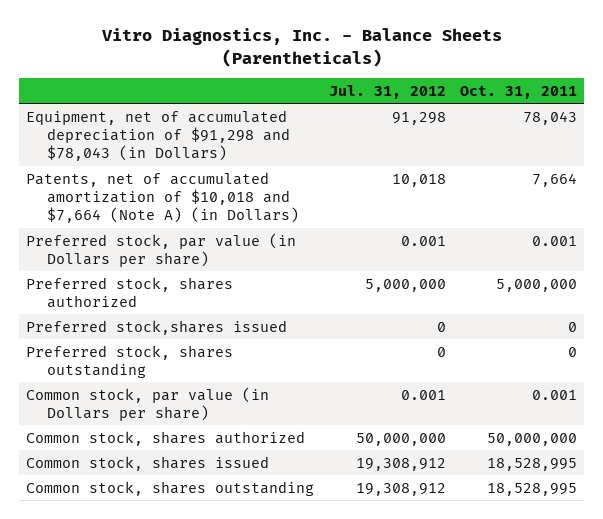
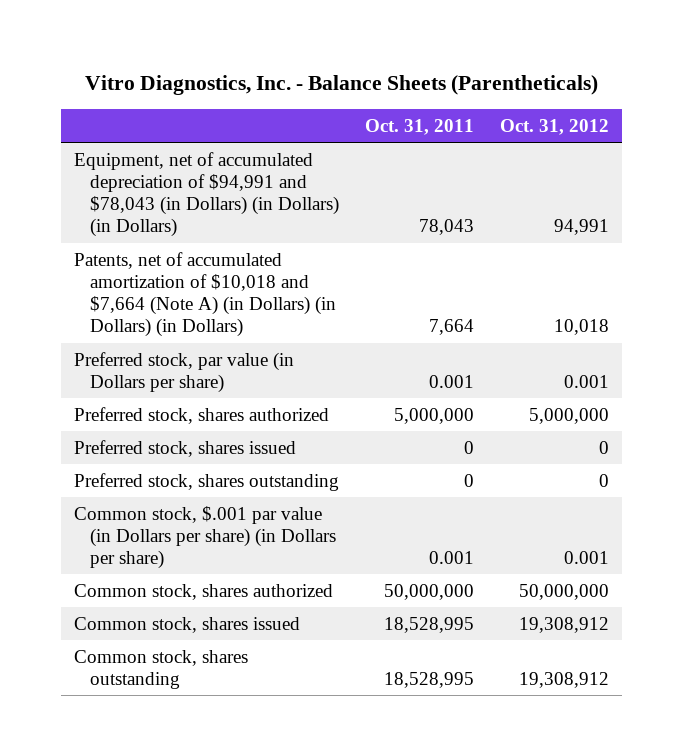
- | Jul. 31, 2012 | Oct. 31, 2011
+ | Oct. 31, 2011 | Oct. 31, 2012
- Equipment, net of accumulated depreciation of $91,298 and $78,043 (in Dollars) | 91,298 | 78,043
- Patents, net of accumulated amortization of $10,018 and $7,664 (Note A) (in Dollars) | 10,018 | 7,664
+ Equipment, net of accumulated depreciation of $94,991 and $78,043 (in Dollars) (in Dollars) (in Dollars) | 78,043 | 94,991
+ Patents, net of accumulated amortization of $10,018 and $7,664 (Note A) (in Dollars) (in Dollars) (in Dollars) | 7,664 | 10,018
- Preferred stock,shares issued | 0 | 0
+ Preferred stock, shares issued | 0 | 0
- Common stock, par value (in Dollars per share) | 0.001 | 0.001
+ Common stock, $.001 par value (in Dollars per share) (in Dollars per share) | 0.001 | 0.001

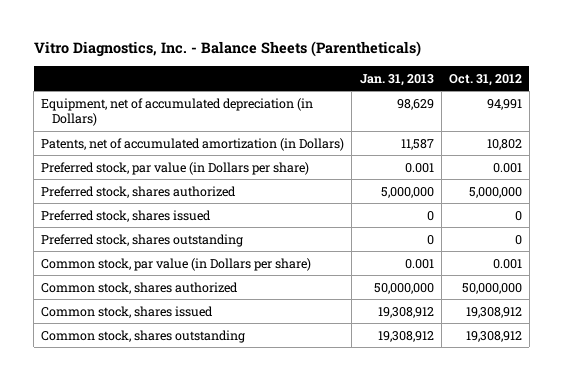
- | Oct. 31, 2011 | Oct. 31, 2012
+ | Jan. 31, 2013 | Oct. 31, 2012
- Equipment, net of accumulated depreciation of $94,991 and $78,043 (in Dollars) (in Dollars) (in Dollars) | 78,043 | 94,991
- Patents, net of accumulated amortization of $10,018 and $7,664 (Note A) (in Dollars) (in Dollars) (in Dollars) | 7,664 | 10,018
+ Equipment, net of accumulated depreciation (in Dollars) | 98,629 | 94,991
+ Patents, net of accumulated amortization (in Dollars) | 11,587 | 10,802
- Common stock, $.001 par value (in Dollars per share) (in Dollars per share) | 0.001 | 0.001
+ Common stock, par value (in Dollars per share) | 0.001 | 0.001

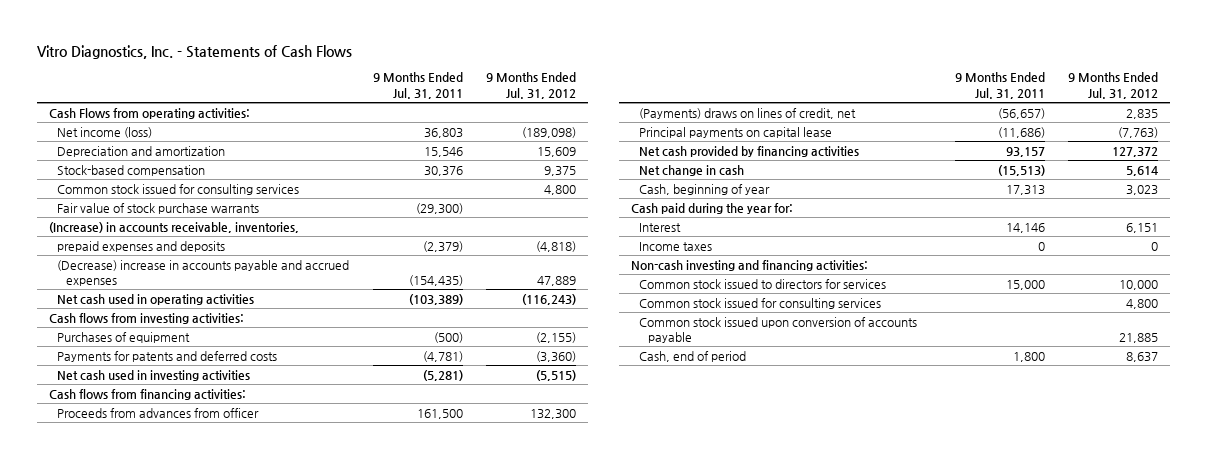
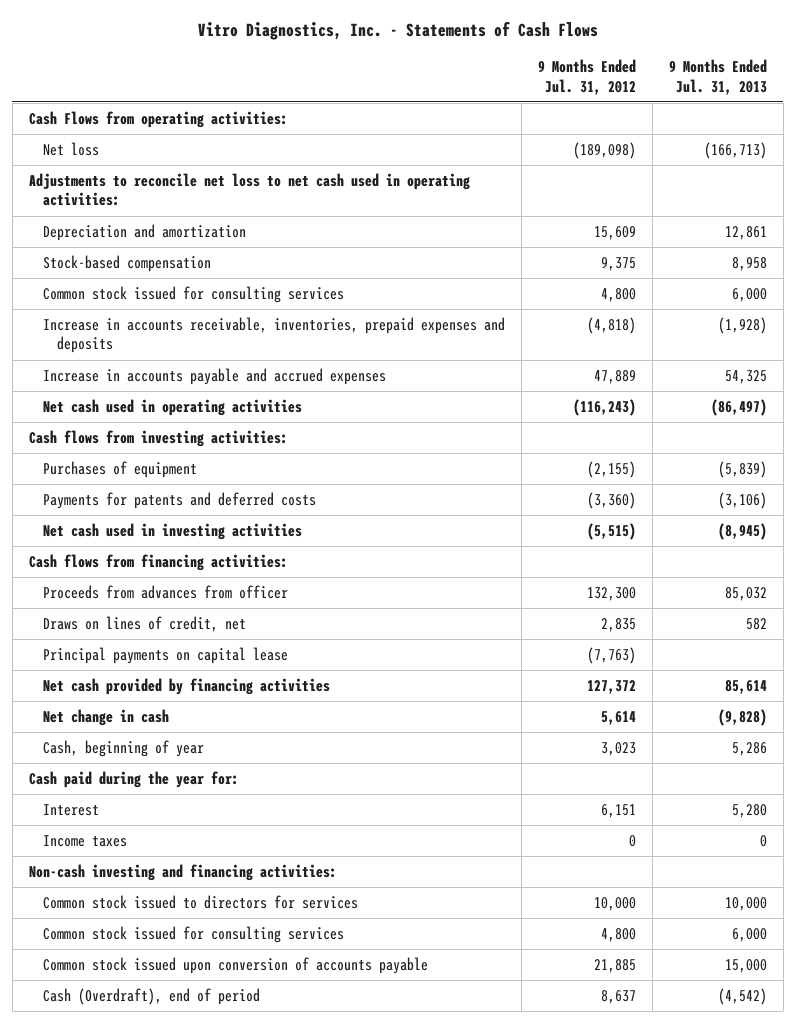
- | 9 Months Ended Jul. 31, 2011 | 9 Months Ended Jul. 31, 2012
+ | 9 Months Ended Jul. 31, 2012 | 9 Months Ended Jul. 31, 2013
- Net income (loss) | 36,803 | (189,098)
+ Net loss | (189,098) | (166,713)
+ Adjustments to reconcile net loss to net cash used in operating activities:
- Fair value of stock purchase warrants | (29,300) |
- (Increase) in accounts receivable, inventories,
- prepaid expenses and deposits | (2,379) | (4,818)
- (Decrease) increase in accounts payable and accrued expenses | (154,435) | 47,889
+ Increase in accounts receivable, inventories, prepaid expenses and deposits | (4,818) | (1,928)
+ Increase in accounts payable and accrued expenses | 47,889 | 54,325
- (Payments) draws on lines of credit, net | (56,657) | 2,835
+ Draws on lines of credit, net | 2,835 | 582
- Cash, end of period | 1,800 | 8,637
+ Cash (Overdraft), end of period | 8,637 | (4,542)

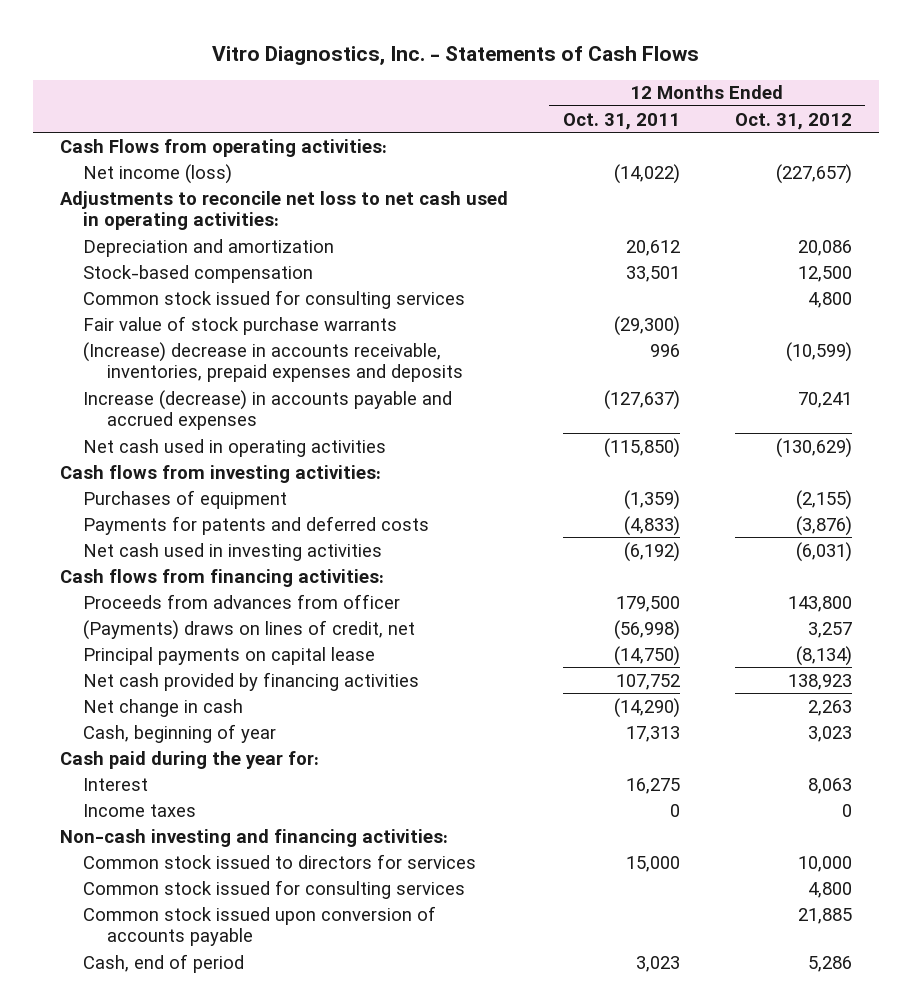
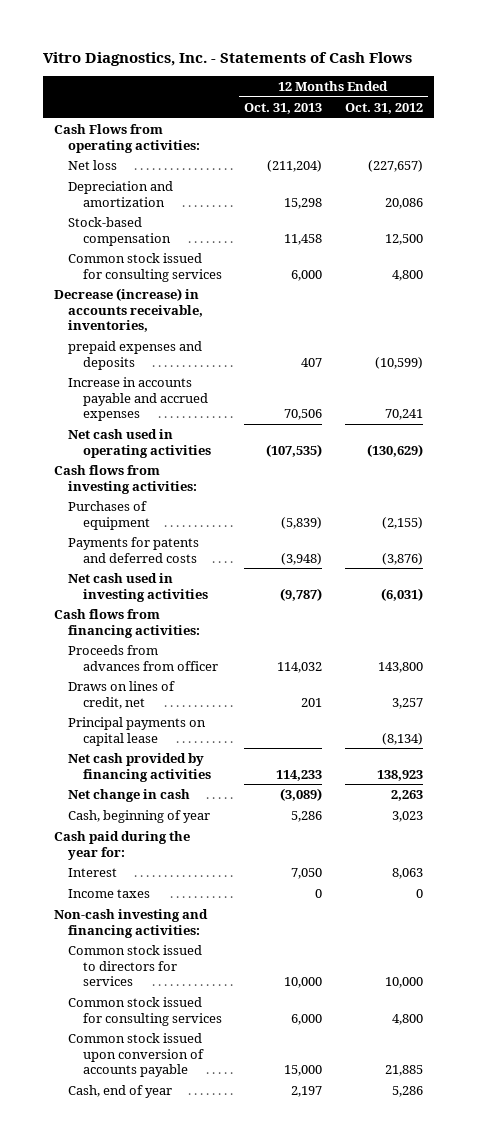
- | 12 Months Ended Oct. 31, 2011 | 12 Months Ended Oct. 31, 2012
+ | 12 Months Ended Oct. 31, 2013 | 12 Months Ended Oct. 31, 2012
- Net income (loss) | (14,022) | (227,657)
- Adjustments to reconcile net loss to net cash used in operating activities:
+ Net loss | (211,204) | (227,657)
- Fair value of stock purchase warrants | (29,300) |
- (Increase) decrease in accounts receivable, inventories, prepaid expenses and deposits | 996 | (10,599)
- Increase (decrease) in accounts payable and accrued expenses | (127,637) | 70,241
+ Decrease (increase) in accounts receivable, inventories,
+ prepaid expenses and deposits | 407 | (10,599)
+ Increase in accounts payable and accrued expenses | 70,506 | 70,241
- (Payments) draws on lines of credit, net | (56,998) | 3,257
+ Draws on lines of credit, net | 201 | 3,257
- Cash, end of period | 3,023 | 5,286
+ Cash, end of year | 2,197 | 5,286

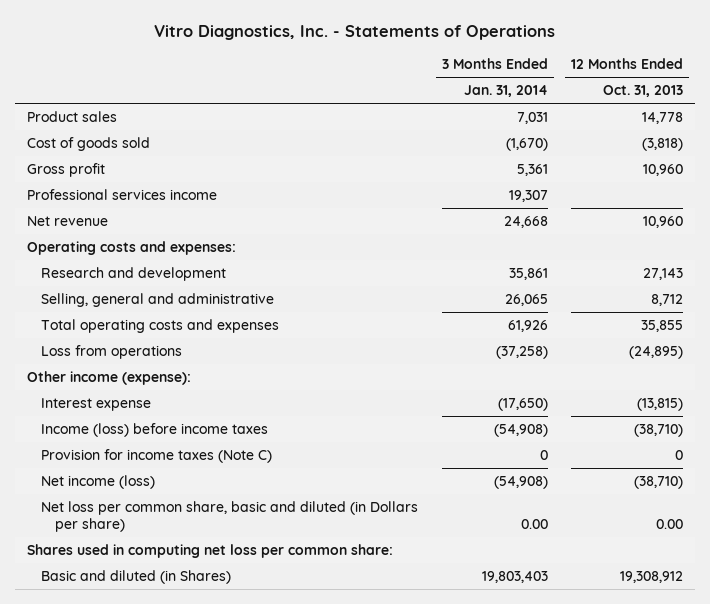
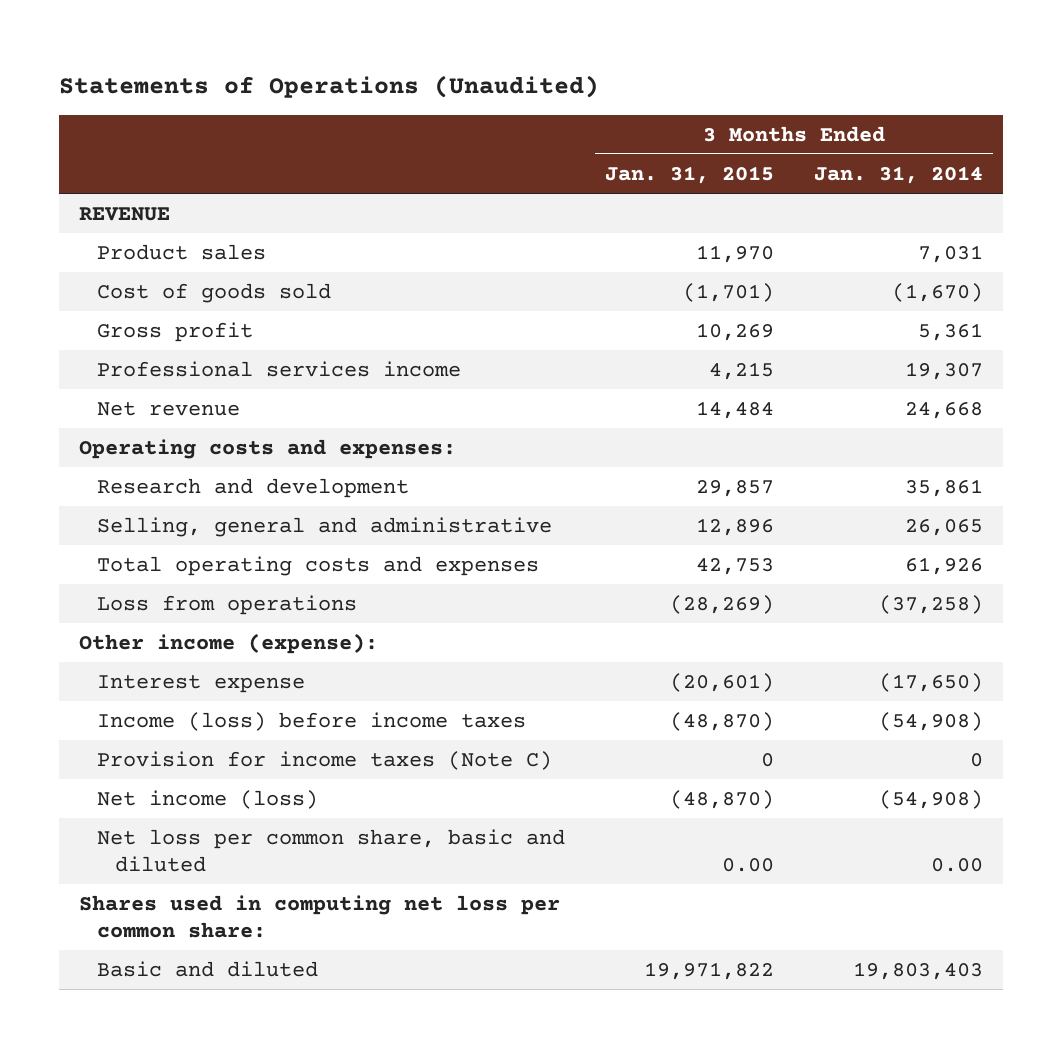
- Vitro Diagnostics, Inc. - Statements of Operations
+ Statements of Operations (Unaudited)
- | 3 Months Ended Jan. 31, 2014 | 12 Months Ended Oct. 31, 2013
+ | 3 Months Ended Jan. 31, 2015 | 3 Months Ended Jan. 31, 2014
+ REVENUE
- Net loss per common share, basic and diluted (in Dollars per share) | 0.00 | 0.00
+ Net loss per common share, basic and diluted | 0.00 | 0.00
- Basic and diluted (in Shares) | 19,803,403 | 19,308,912
+ Basic and diluted | 19,971,822 | 19,803,403

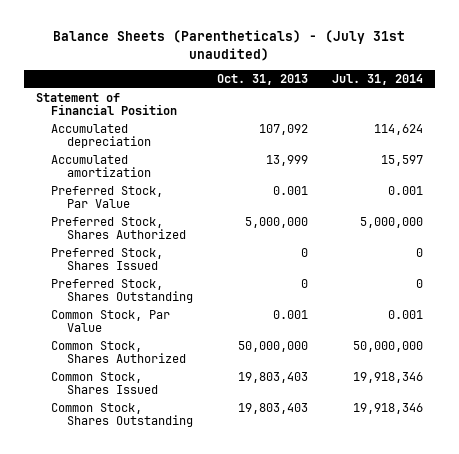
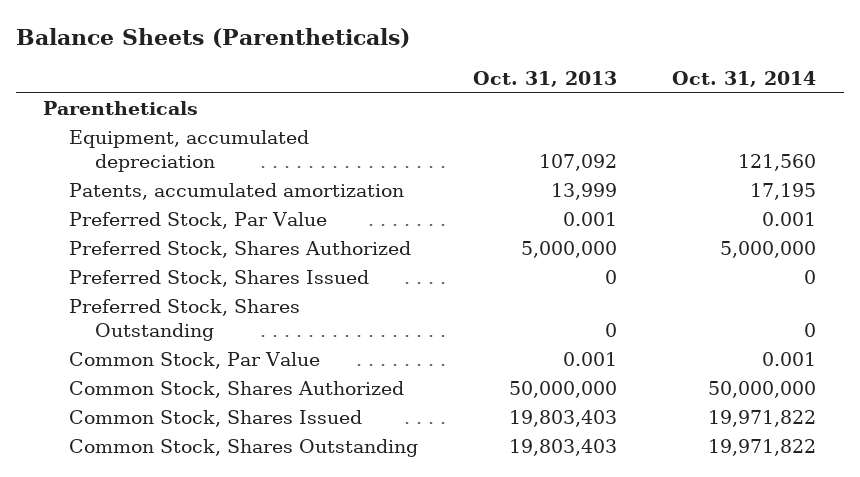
- Balance Sheets (Parentheticals) - (July 31st unaudited)
+ Balance Sheets (Parentheticals)
- | Oct. 31, 2013 | Jul. 31, 2014
+ | Oct. 31, 2013 | Oct. 31, 2014
- Statement of Financial Position
- Accumulated depreciation | 107,092 | 114,624
- Accumulated amortization | 13,999 | 15,597
+ Parentheticals
+ Equipment, accumulated depreciation | 107,092 | 121,560
+ Patents, accumulated amortization | 13,999 | 17,195

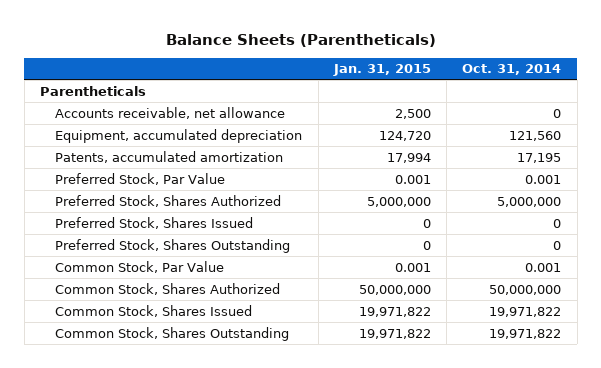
- | Oct. 31, 2013 | Oct. 31, 2014
+ | Jan. 31, 2015 | Oct. 31, 2014
+ Accounts receivable, net allowance | 2,500 | 0

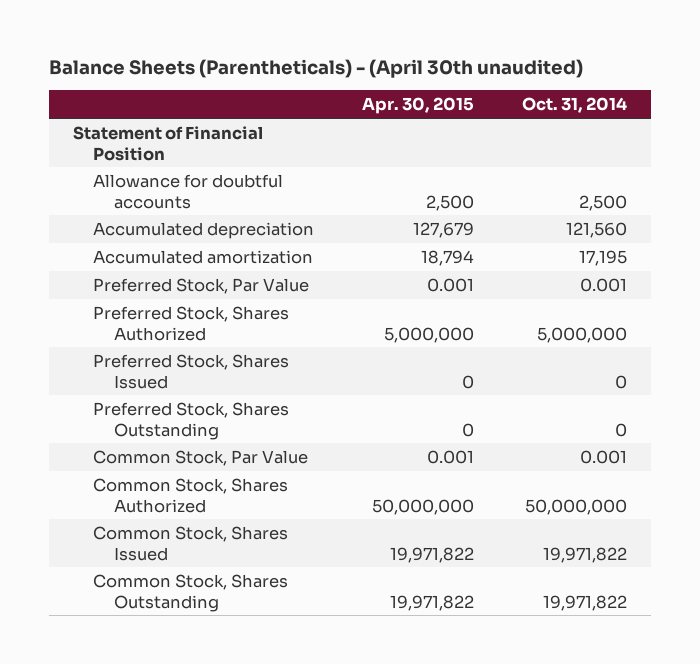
- Balance Sheets (Parentheticals)
+ Balance Sheets (Parentheticals) - (April 30th unaudited)
- | Jan. 31, 2015 | Oct. 31, 2014
+ | Apr. 30, 2015 | Oct. 31, 2014
- Parentheticals
- Accounts receivable, net allowance | 2,500 | 0
- Equipment, accumulated depreciation | 124,720 | 121,560
- Patents, accumulated amortization | 17,994 | 17,195
+ Statement of Financial Position
+ Allowance for doubtful accounts | 2,500 | 2,500
+ Accumulated depreciation | 127,679 | 121,560
+ Accumulated amortization | 18,794 | 17,195

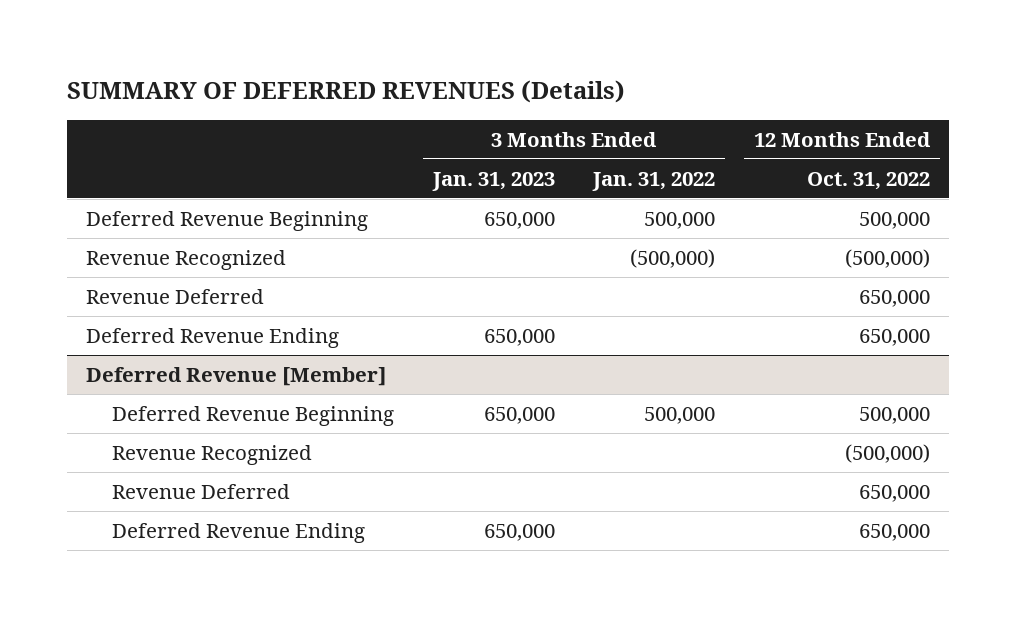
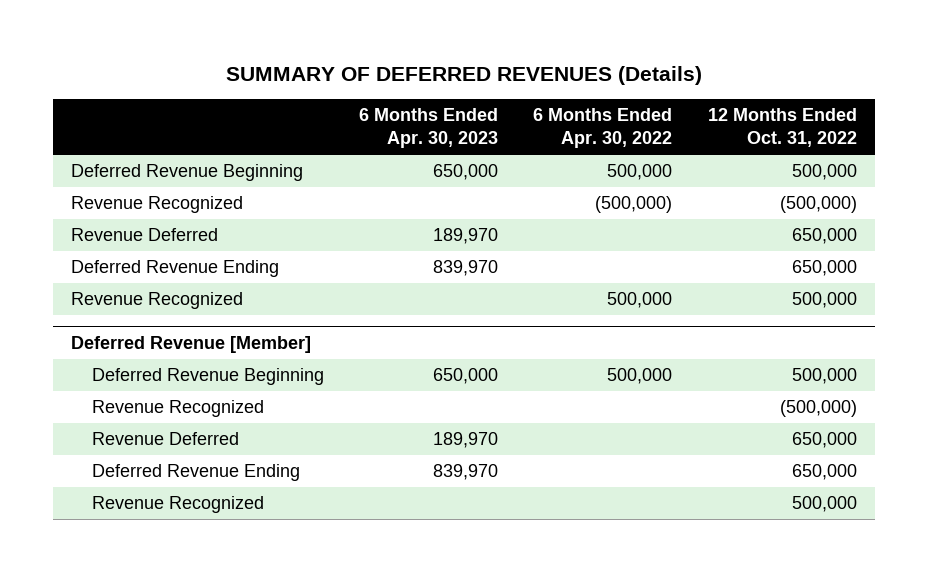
- | 3 Months Ended Jan. 31, 2023 | 3 Months Ended Jan. 31, 2022 | 12 Months Ended Oct. 31, 2022
+ | 6 Months Ended Apr. 30, 2023 | 6 Months Ended Apr. 30, 2022 | 12 Months Ended Oct. 31, 2022
+ Revenue Recognized | | 500,000 | 500,000
@ Deferred Revenue [Member]
+ Revenue Recognized | | | 500,000

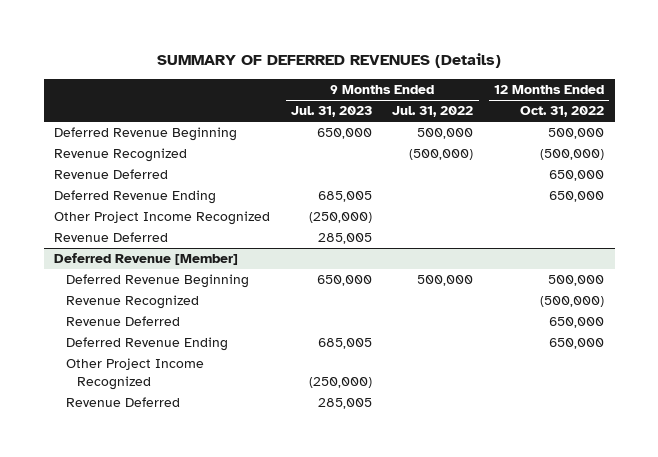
- | 6 Months Ended Apr. 30, 2023 | 6 Months Ended Apr. 30, 2022 | 12 Months Ended Oct. 31, 2022
+ | 9 Months Ended Jul. 31, 2023 | 9 Months Ended Jul. 31, 2022 | 12 Months Ended Oct. 31, 2022
- Revenue Recognized | | 500,000 | 500,000
+ Other Project Income Recognized | (250,000) | |
+ Revenue Deferred | 285,005 | |
@ Deferred Revenue [Member]
- Revenue Recognized | | | 500,000
+ Other Project Income Recognized | (250,000) | |
+ Revenue Deferred | 285,005 | |

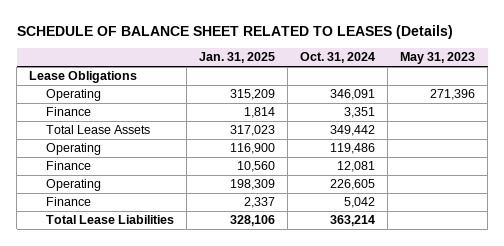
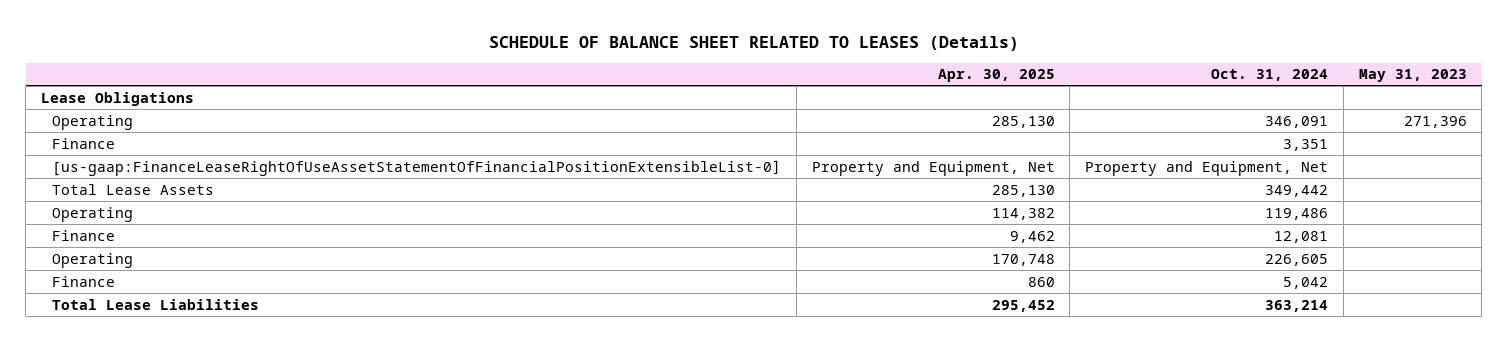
- | Jan. 31, 2025 | Oct. 31, 2024 | May 31, 2023
+ | Apr. 30, 2025 | Oct. 31, 2024 | May 31, 2023
+ [us-gaap:FinanceLeaseRightOfUseAssetStatementOfFinancialPositionExtensibleList-0] | Property and Equipment, Net | Property and Equipment, Net |

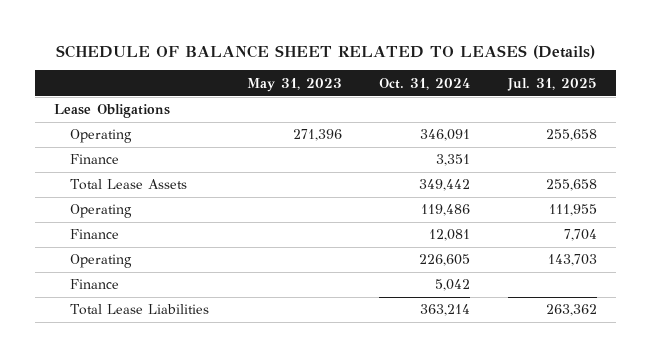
- | Apr. 30, 2025 | Oct. 31, 2024 | May 31, 2023
+ | May 31, 2023 | Oct. 31, 2024 | Jul. 31, 2025
- [us-gaap:FinanceLeaseRightOfUseAssetStatementOfFinancialPositionExtensibleList-0] | Property and Equipment, Net | Property and Equipment, Net |

